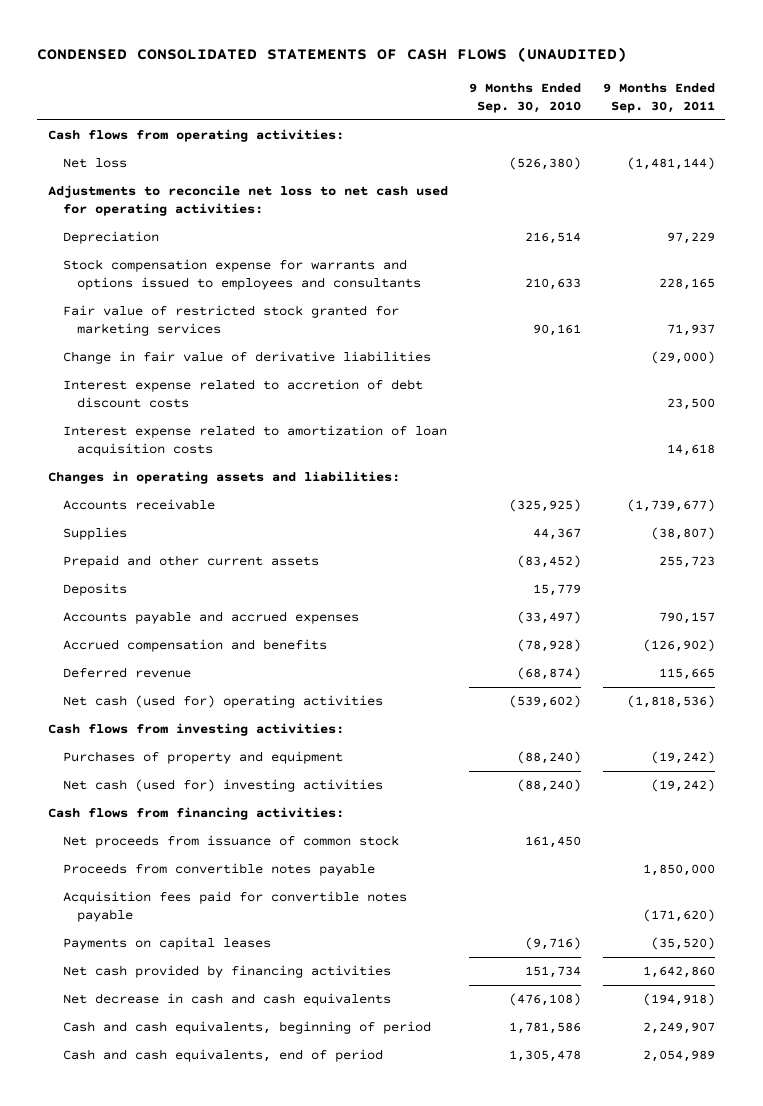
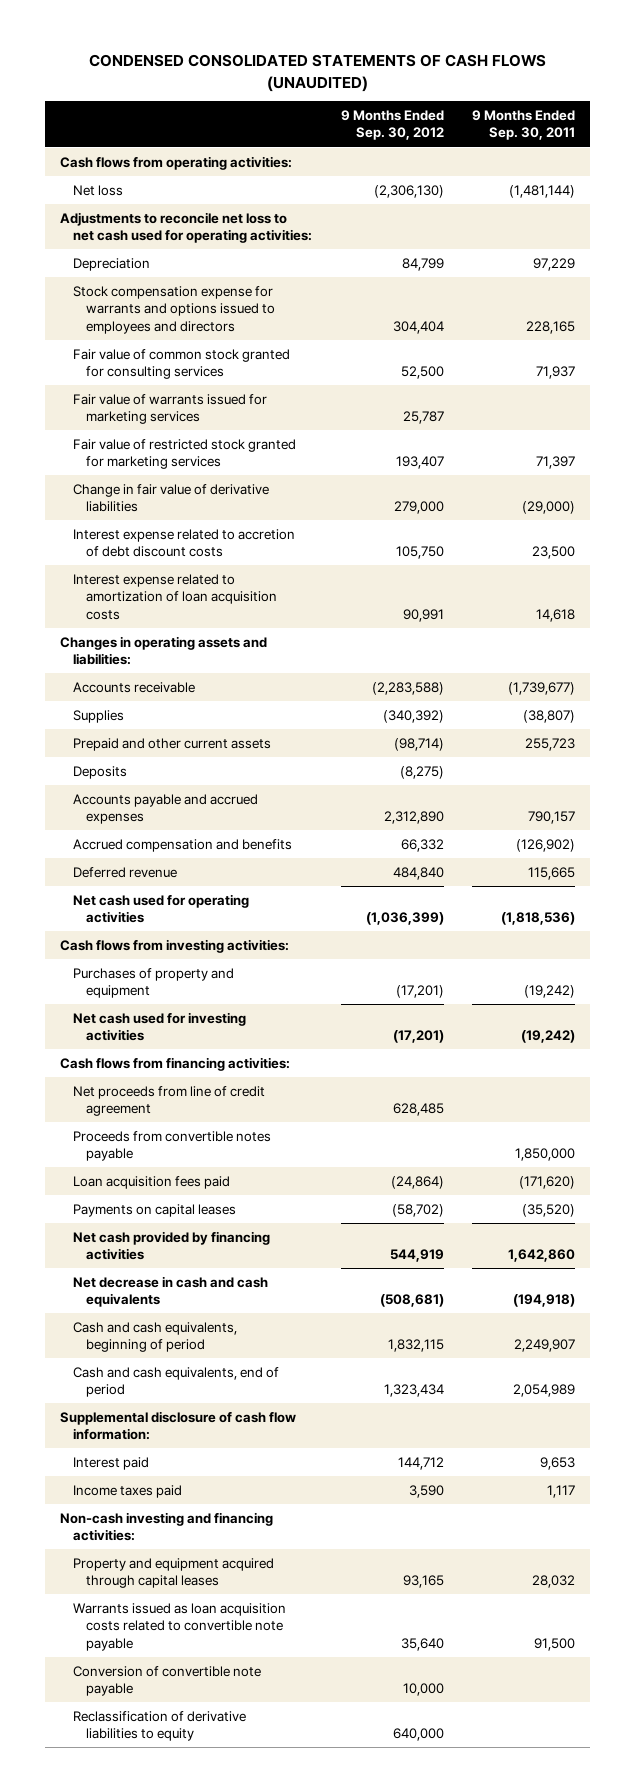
- | 9 Months Ended Sep. 30, 2010 | 9 Months Ended Sep. 30, 2011
+ | 9 Months Ended Sep. 30, 2012 | 9 Months Ended Sep. 30, 2011
- Stock compensation expense for warrants and options issued to employees and consultants | 210,633 | 228,165
- Fair value of restricted stock granted for marketing services | 90,161 | 71,937
+ Stock compensation expense for warrants and options issued to employees and directors | 304,404 | 228,165
+ Fair value of common stock granted for consulting services | 52,500 | 71,937
+ Fair value of warrants issued for marketing services | 25,787 |
+ Fair value of restricted stock granted for marketing services | 193,407 | 71,397
- Net cash (used for) operating activities | (539,602) | (1,818,536)
+ Net cash used for operating activities | (1,036,399) | (1,818,536)
- Net cash (used for) investing activities | (88,240) | (19,242)
+ Net cash used for investing activities | (17,201) | (19,242)
- Net proceeds from issuance of common stock | 161,450 |
+ Net proceeds from line of credit agreement | 628,485 |
- Acquisition fees paid for convertible notes payable | | (171,620)
+ Loan acquisition fees paid | (24,864) | (171,620)
+ Supplemental disclosure of cash flow information:
+ Interest paid | 144,712 | 9,653
+ Income taxes paid | 3,590 | 1,117
+ Non-cash investing and financing activities:
+ Property and equipment acquired through capital leases | 93,165 | 28,032
+ Warrants issued as loan acquisition costs related to convertible note payable | 35,640 | 91,500
+ Conversion of convertible note payable | 10,000 |
+ Reclassification of derivative liabilities to equity | 640,000 |

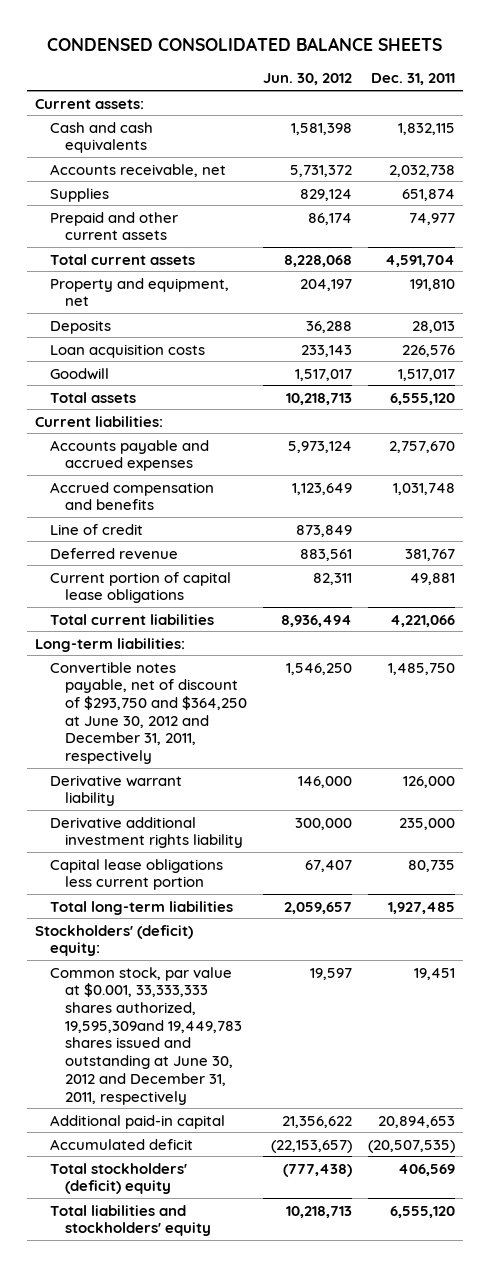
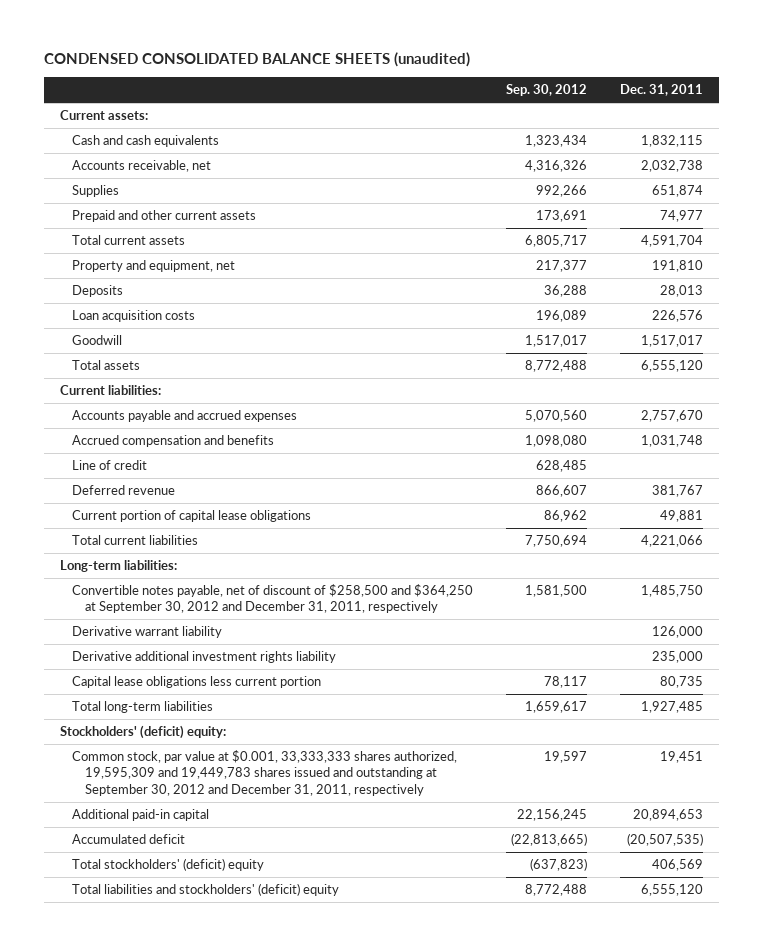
- CONDENSED CONSOLIDATED BALANCE SHEETS
+ CONDENSED CONSOLIDATED BALANCE SHEETS (unaudited)
- | Jun. 30, 2012 | Dec. 31, 2011
+ | Sep. 30, 2012 | Dec. 31, 2011
- Convertible notes payable, net of discount of $293,750 and $364,250 at June 30, 2012 and December 31, 2011, respectively | 1,546,250 | 1,485,750
+ Convertible notes payable, net of discount of $258,500 and $364,250 at September 30, 2012 and December 31, 2011, respectively | 1,581,500 | 1,485,750
- Common stock, par value at $0.001, 33,333,333 shares authorized, 19,595,309and 19,449,783 shares issued and outstanding at June 30, 2012 and December 31, 2011, respectively | 19,597 | 19,451
+ Common stock, par value at $0.001, 33,333,333 shares authorized, 19,595,309 and 19,449,783 shares issued and outstanding at September 30, 2012 and December 31, 2011, respectively | 19,597 | 19,451
- Total liabilities and stockholders' equity | 10,218,713 | 6,555,120
+ Total liabilities and stockholders' (deficit) equity | 8,772,488 | 6,555,120

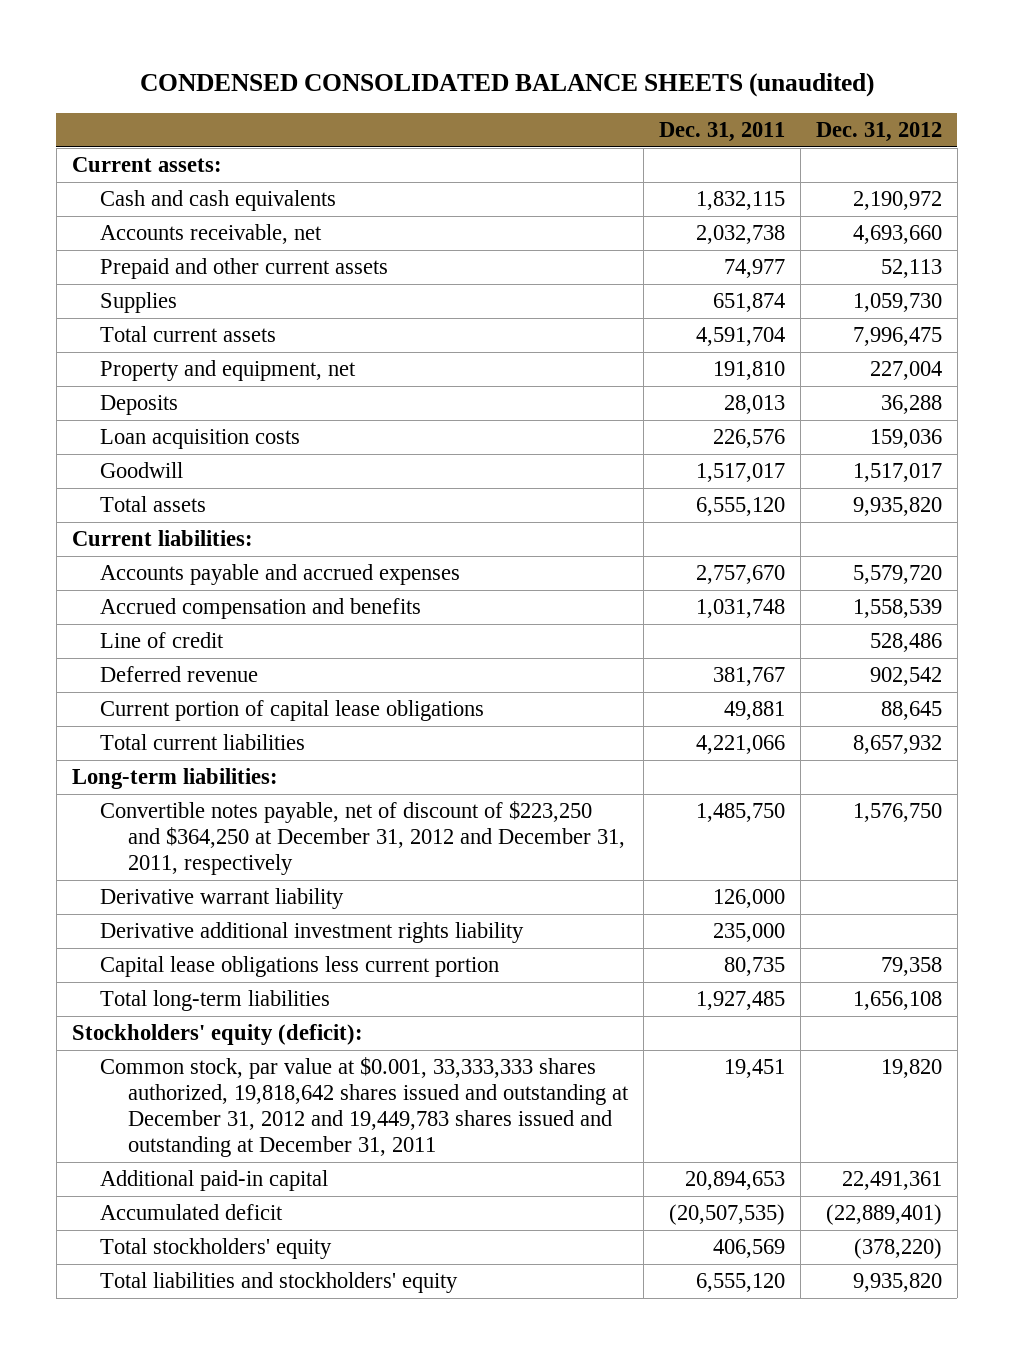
- | Sep. 30, 2012 | Dec. 31, 2011
+ | Dec. 31, 2011 | Dec. 31, 2012
moved down: Supplies | 651,874 | 1,059,730
- Convertible notes payable, net of discount of $258,500 and $364,250 at September 30, 2012 and December 31, 2011, respectively | 1,581,500 | 1,485,750
+ Convertible notes payable, net of discount of $223,250 and $364,250 at December 31, 2012 and December 31, 2011, respectively | 1,485,750 | 1,576,750
- Stockholders' (deficit) equity:
- Common stock, par value at $0.001, 33,333,333 shares authorized, 19,595,309 and 19,449,783 shares issued and outstanding at September 30, 2012 and December 31, 2011, respectively | 19,597 | 19,451
+ Stockholders' equity (deficit):
+ Common stock, par value at $0.001, 33,333,333 shares authorized, 19,818,642 shares issued and outstanding at December 31, 2012 and 19,449,783 shares issued and outstanding at December 31, 2011 | 19,451 | 19,820
- Total stockholders' (deficit) equity | (637,823) | 406,569
- Total liabilities and stockholders' (deficit) equity | 8,772,488 | 6,555,120
+ Total stockholders' equity | 406,569 | (378,220)
+ Total liabilities and stockholders' equity | 6,555,120 | 9,935,820

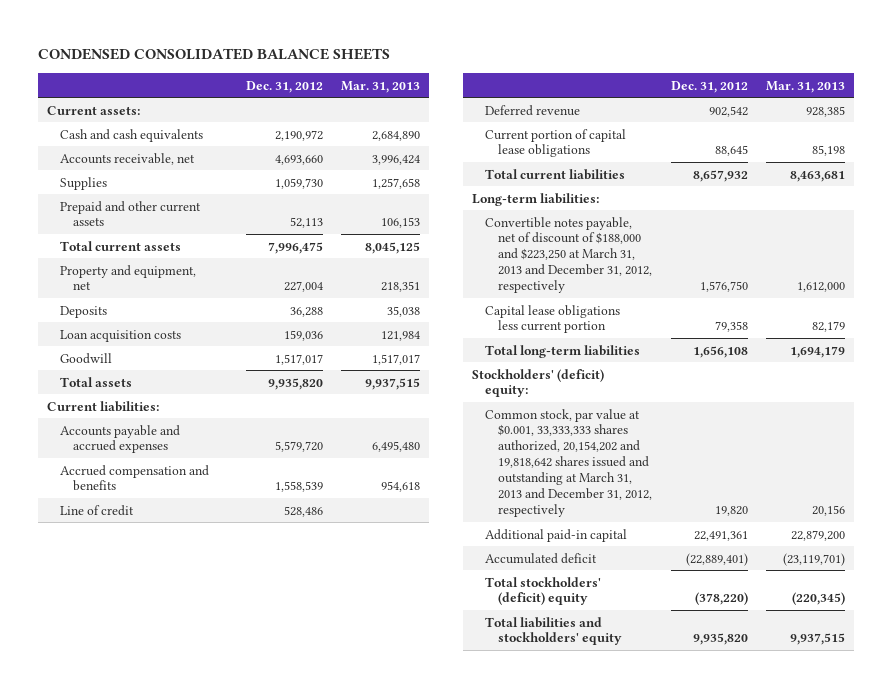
- CONDENSED CONSOLIDATED BALANCE SHEETS (unaudited)
+ CONDENSED CONSOLIDATED BALANCE SHEETS
- | Dec. 31, 2011 | Dec. 31, 2012
+ | Dec. 31, 2012 | Mar. 31, 2013
moved down: Prepaid and other current assets | 52,113 | 106,153
- Convertible notes payable, net of discount of $223,250 and $364,250 at December 31, 2012 and December 31, 2011, respectively | 1,485,750 | 1,576,750
- Derivative warrant liability | 126,000 |
- Derivative additional investment rights liability | 235,000 |
+ Convertible notes payable, net of discount of $188,000 and $223,250 at March 31, 2013 and December 31, 2012, respectively | 1,576,750 | 1,612,000
- Stockholders' equity (deficit):
- Common stock, par value at $0.001, 33,333,333 shares authorized, 19,818,642 shares issued and outstanding at December 31, 2012 and 19,449,783 shares issued and outstanding at December 31, 2011 | 19,451 | 19,820
+ Stockholders' (deficit) equity:
+ Common stock, par value at $0.001, 33,333,333 shares authorized, 20,154,202 and 19,818,642 shares issued and outstanding at March 31, 2013 and December 31, 2012, respectively | 19,820 | 20,156
- Total stockholders' equity | 406,569 | (378,220)
+ Total stockholders' (deficit) equity | (378,220) | (220,345)

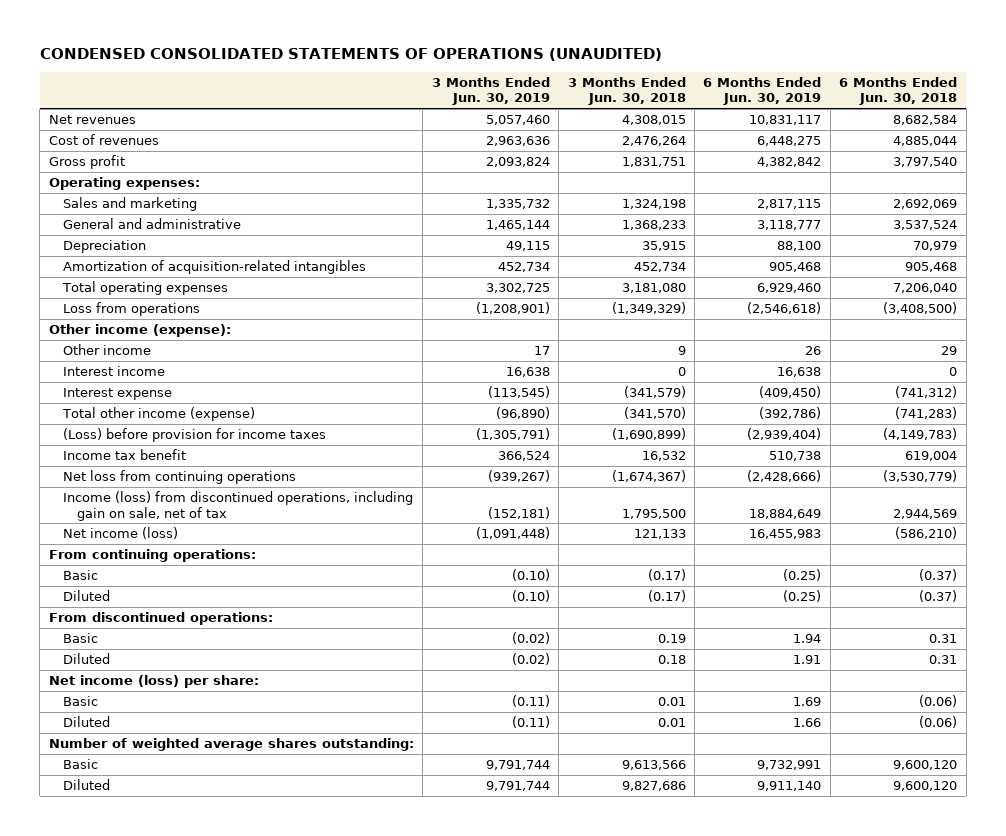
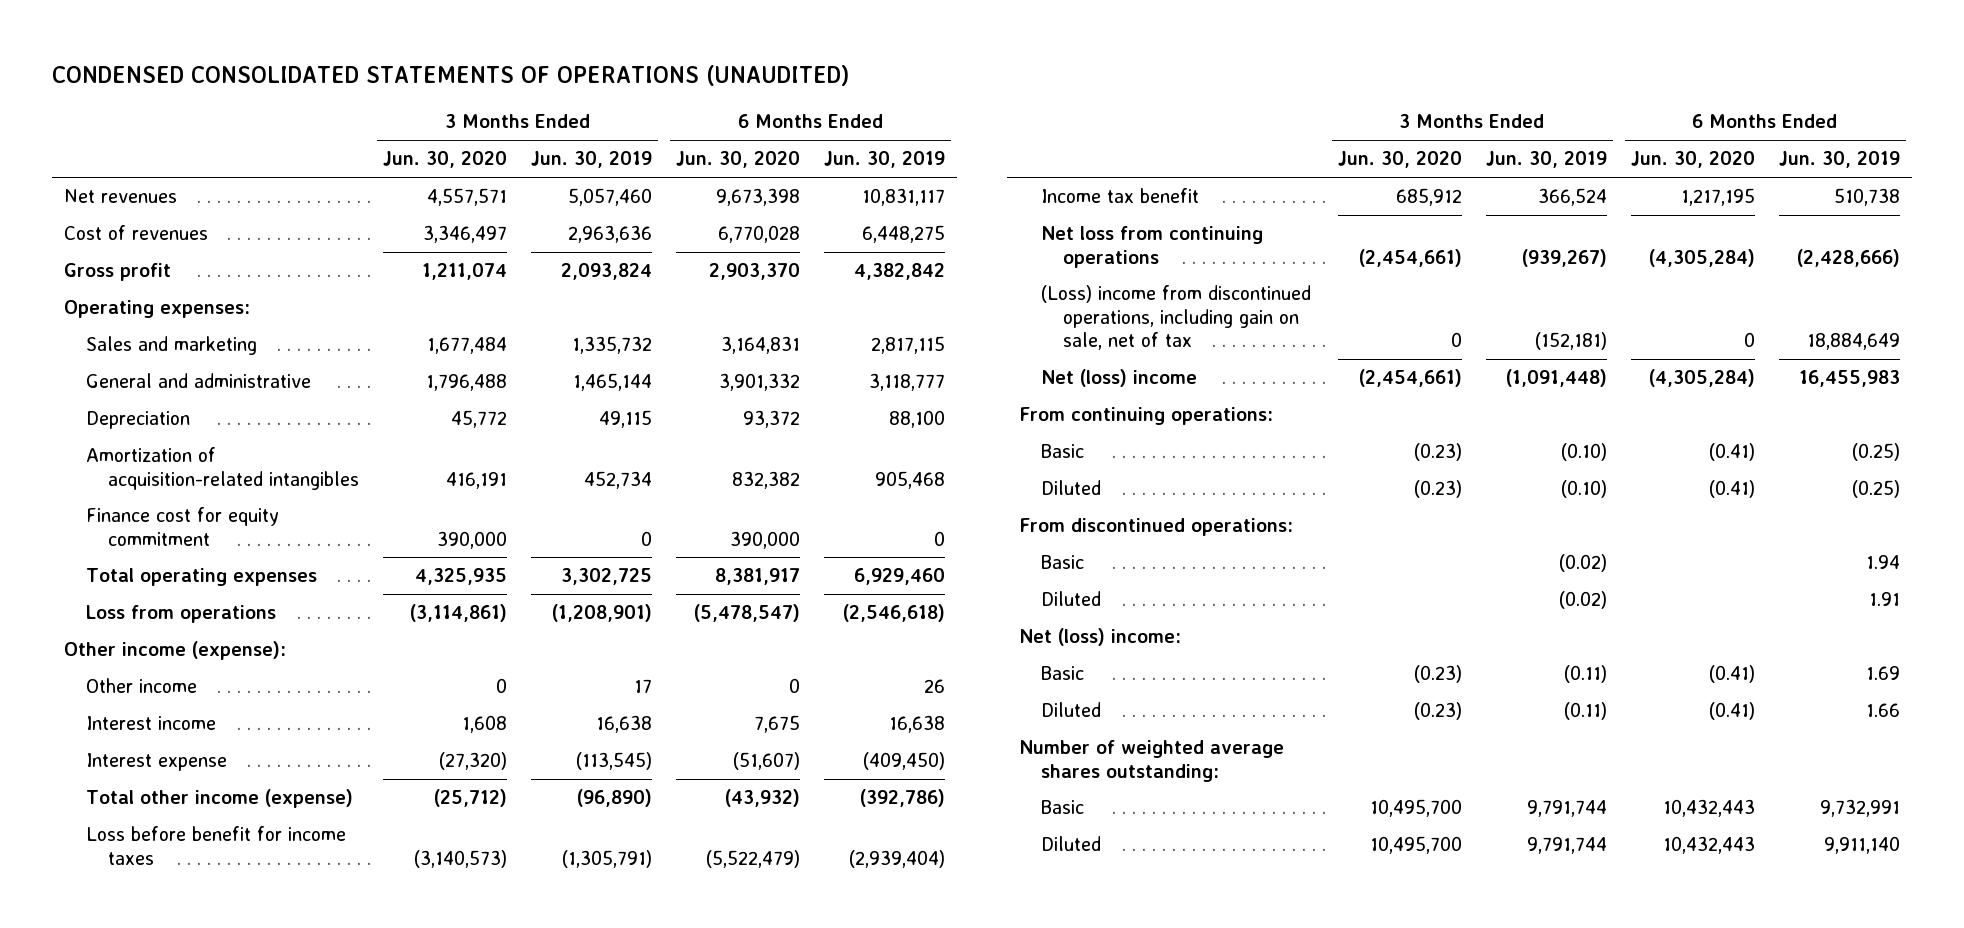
- | 3 Months Ended Jun. 30, 2019 | 3 Months Ended Jun. 30, 2018 | 6 Months Ended Jun. 30, 2019 | 6 Months Ended Jun. 30, 2018
+ | 3 Months Ended Jun. 30, 2020 | 3 Months Ended Jun. 30, 2019 | 6 Months Ended Jun. 30, 2020 | 6 Months Ended Jun. 30, 2019
+ Finance cost for equity commitment | 390,000 | 0 | 390,000 | 0
- (Loss) before provision for income taxes | (1,305,791) | (1,690,899) | (2,939,404) | (4,149,783)
+ Loss before benefit for income taxes | (3,140,573) | (1,305,791) | (5,522,479) | (2,939,404)
- Income (loss) from discontinued operations, including gain on sale, net of tax | (152,181) | 1,795,500 | 18,884,649 | 2,944,569
- Net income (loss) | (1,091,448) | 121,133 | 16,455,983 | (586,210)
+ (Loss) income from discontinued operations, including gain on sale, net of tax | 0 | (152,181) | 0 | 18,884,649
+ Net (loss) income | (2,454,661) | (1,091,448) | (4,305,284) | 16,455,983
- Net income (loss) per share:
+ Net (loss) income:

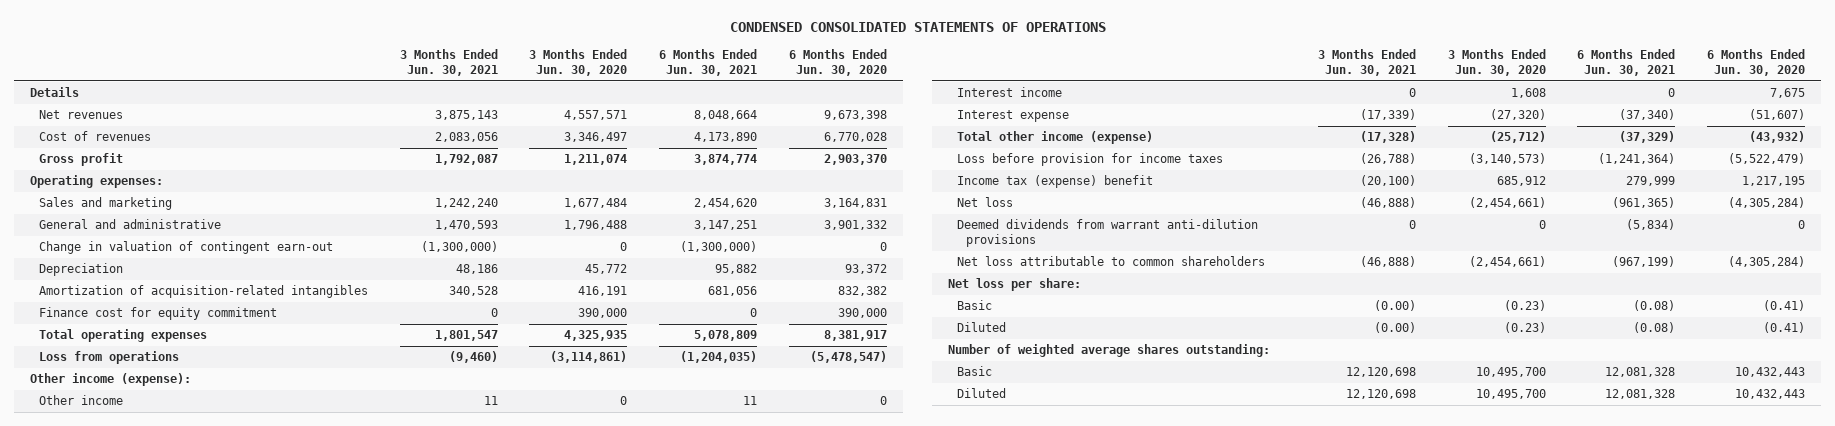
- CONDENSED CONSOLIDATED STATEMENTS OF OPERATIONS (UNAUDITED)
+ CONDENSED CONSOLIDATED STATEMENTS OF OPERATIONS
- | 3 Months Ended Jun. 30, 2020 | 3 Months Ended Jun. 30, 2019 | 6 Months Ended Jun. 30, 2020 | 6 Months Ended Jun. 30, 2019
+ | 3 Months Ended Jun. 30, 2021 | 3 Months Ended Jun. 30, 2020 | 6 Months Ended Jun. 30, 2021 | 6 Months Ended Jun. 30, 2020
+ Details
+ Change in valuation of contingent earn-out | (1,300,000) | 0 | (1,300,000) | 0
- Loss before benefit for income taxes | (3,140,573) | (1,305,791) | (5,522,479) | (2,939,404)
- Income tax benefit | 685,912 | 366,524 | 1,217,195 | 510,738
- Net loss from continuing operations | (2,454,661) | (939,267) | (4,305,284) | (2,428,666)
- (Loss) income from discontinued operations, including gain on sale, net of tax | 0 | (152,181) | 0 | 18,884,649
- Net (loss) income | (2,454,661) | (1,091,448) | (4,305,284) | 16,455,983
- From continuing operations:
- Basic | (0.23) | (0.10) | (0.41) | (0.25)
- Diluted | (0.23) | (0.10) | (0.41) | (0.25)
- From discontinued operations:
- Basic | | (0.02) | | 1.94
- Diluted | | (0.02) | | 1.91
- Net (loss) income:
+ Loss before provision for income taxes | (26,788) | (3,140,573) | (1,241,364) | (5,522,479)
+ Income tax (expense) benefit | (20,100) | 685,912 | 279,999 | 1,217,195
+ Net loss | (46,888) | (2,454,661) | (961,365) | (4,305,284)
+ Deemed dividends from warrant anti-dilution provisions | 0 | 0 | (5,834) | 0
+ Net loss attributable to common shareholders | (46,888) | (2,454,661) | (967,199) | (4,305,284)
+ Net loss per share:

